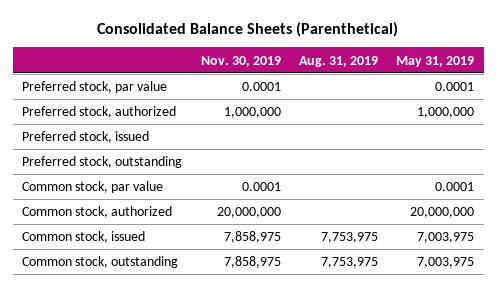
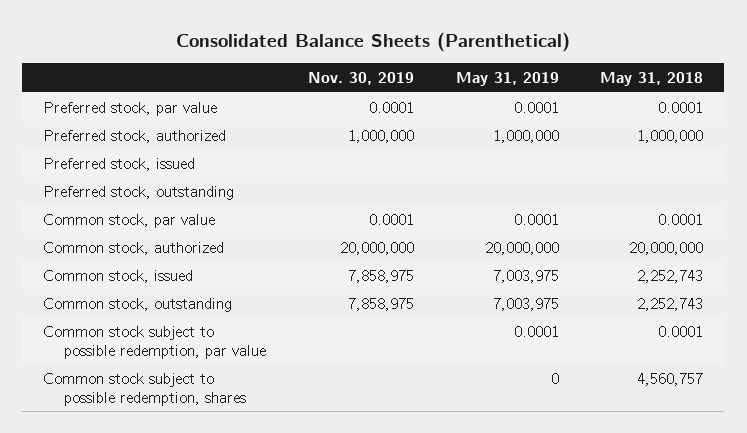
- | Nov. 30, 2019 | Aug. 31, 2019 | May 31, 2019
+ | Nov. 30, 2019 | May 31, 2019 | May 31, 2018
+ Common stock subject to possible redemption, par value | | 0.0001 | 0.0001
+ Common stock subject to possible redemption, shares | | 0 | 4,560,757

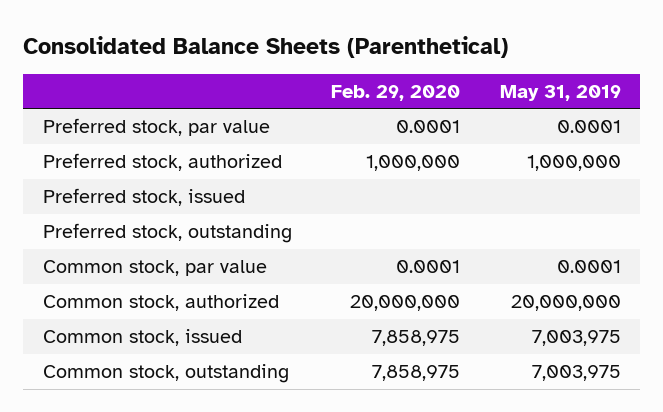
- | Nov. 30, 2019 | May 31, 2019 | May 31, 2018
+ | Feb. 29, 2020 | May 31, 2019
- Common stock subject to possible redemption, par value | | 0.0001 | 0.0001
- Common stock subject to possible redemption, shares | | 0 | 4,560,757

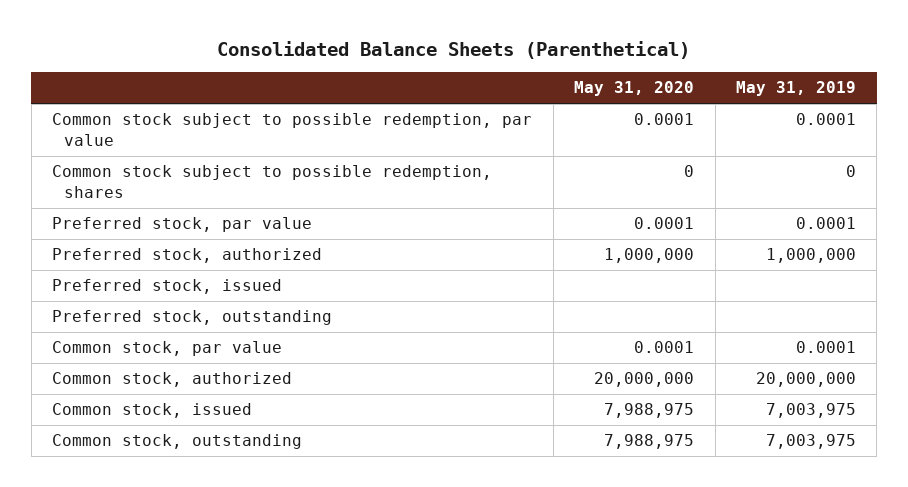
- | Feb. 29, 2020 | May 31, 2019
+ | May 31, 2020 | May 31, 2019
+ Common stock subject to possible redemption, par value | 0.0001 | 0.0001
+ Common stock subject to possible redemption, shares | 0 | 0

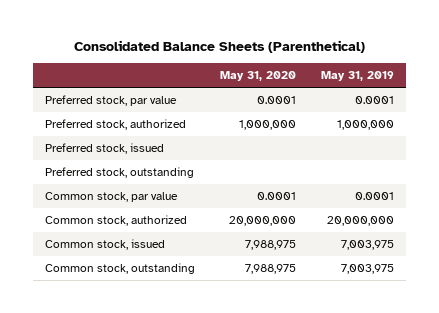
- Common stock subject to possible redemption, par value | 0.0001 | 0.0001
- Common stock subject to possible redemption, shares | 0 | 0

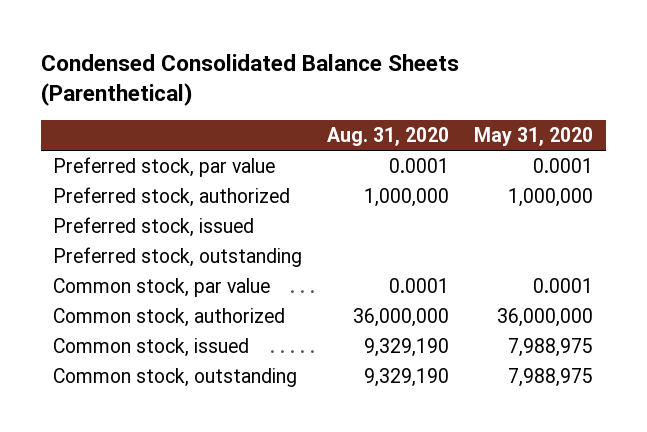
- Consolidated Balance Sheets (Parenthetical)
+ Condensed Consolidated Balance Sheets (Parenthetical)
- | May 31, 2020 | May 31, 2019
+ | Aug. 31, 2020 | May 31, 2020
- Common stock, authorized | 20,000,000 | 20,000,000
+ Common stock, authorized | 36,000,000 | 36,000,000

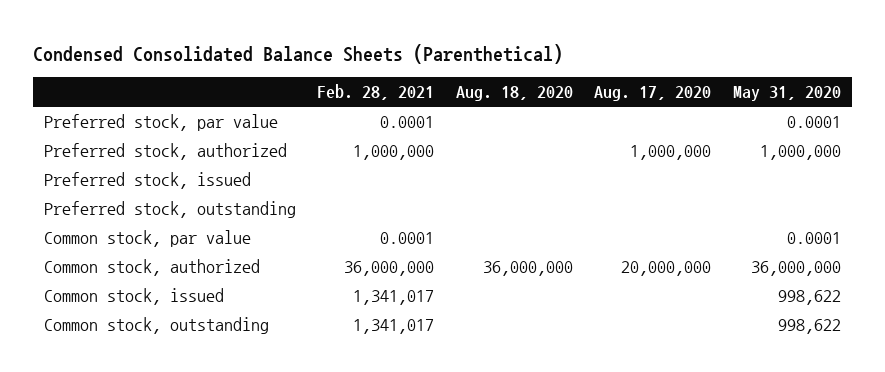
- | Aug. 31, 2020 | May 31, 2020
+ | Feb. 28, 2021 | Aug. 18, 2020 | Aug. 17, 2020 | May 31, 2020
- Common stock, issued | 9,329,190 | 7,988,975
- Common stock, outstanding | 9,329,190 | 7,988,975
+ Common stock, issued | 1,341,017 | | | 998,622
+ Common stock, outstanding | 1,341,017 | | | 998,622

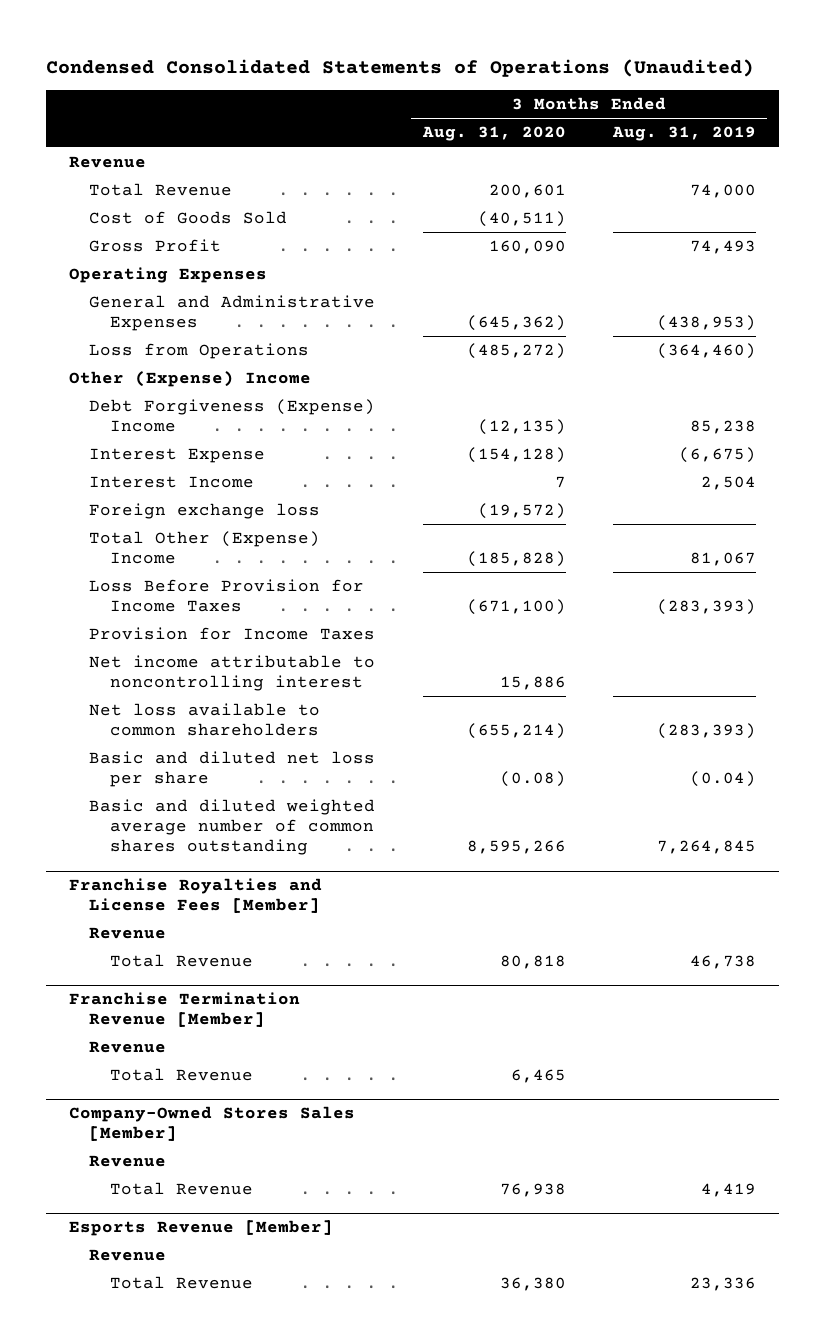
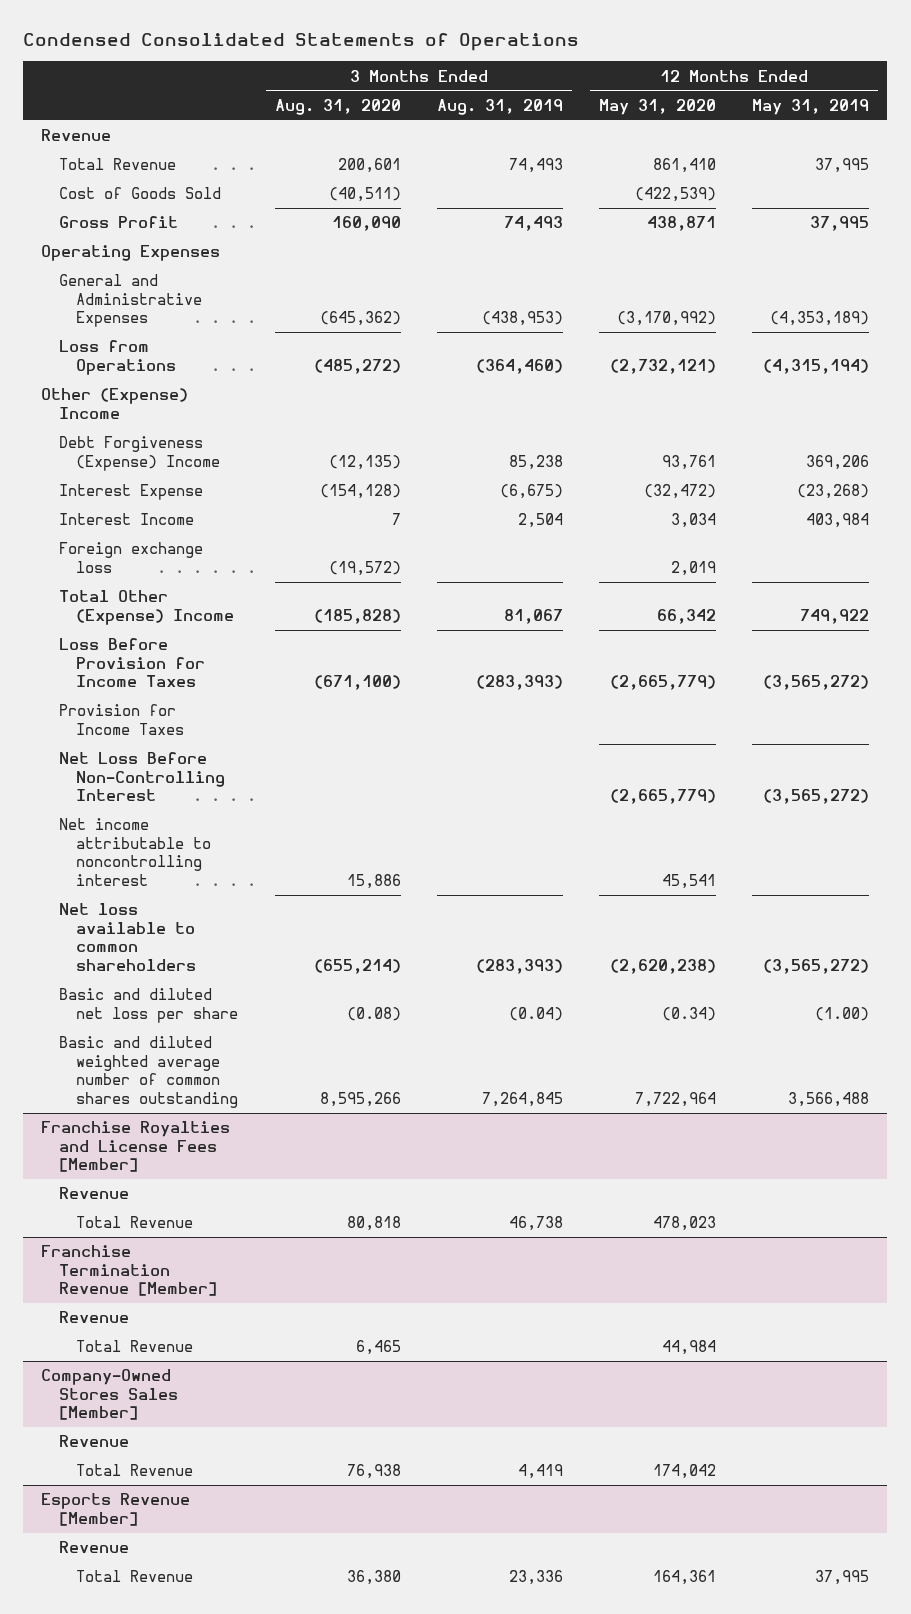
- Condensed Consolidated Statements of Operations (Unaudited)
+ Condensed Consolidated Statements of Operations
- | 3 Months Ended Aug. 31, 2020 | 3 Months Ended Aug. 31, 2019
+ | 3 Months Ended Aug. 31, 2020 | 3 Months Ended Aug. 31, 2019 | 12 Months Ended May 31, 2020 | 12 Months Ended May 31, 2019
- Total Revenue | 200,601 | 74,000
+ Total Revenue | 200,601 | 74,493 | 861,410 | 37,995
+ Net Loss Before Non-Controlling Interest | | | (2,665,779) | (3,565,272)

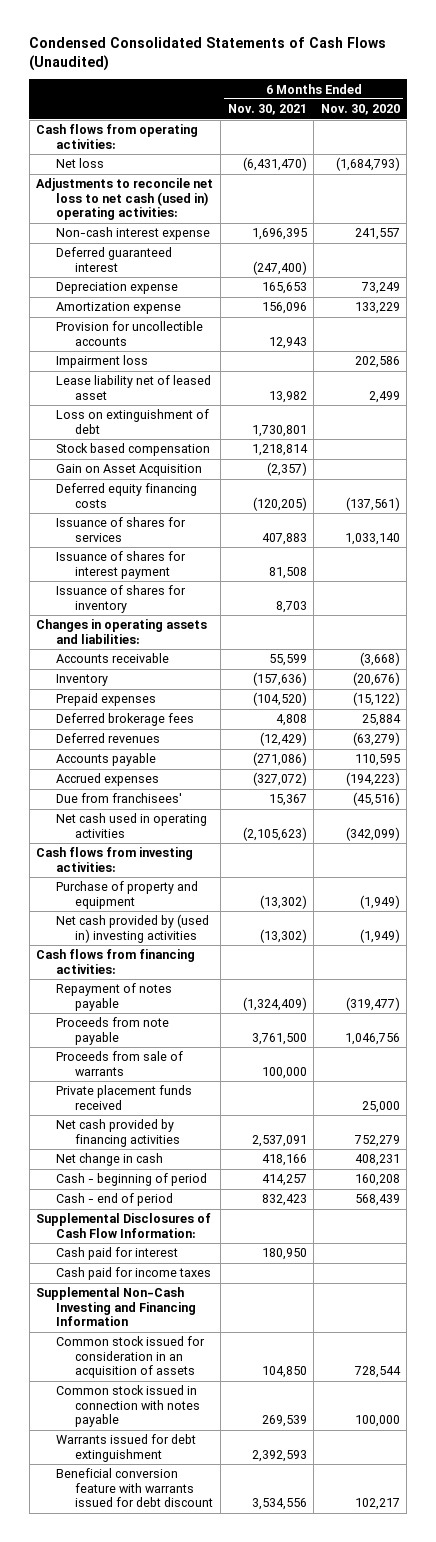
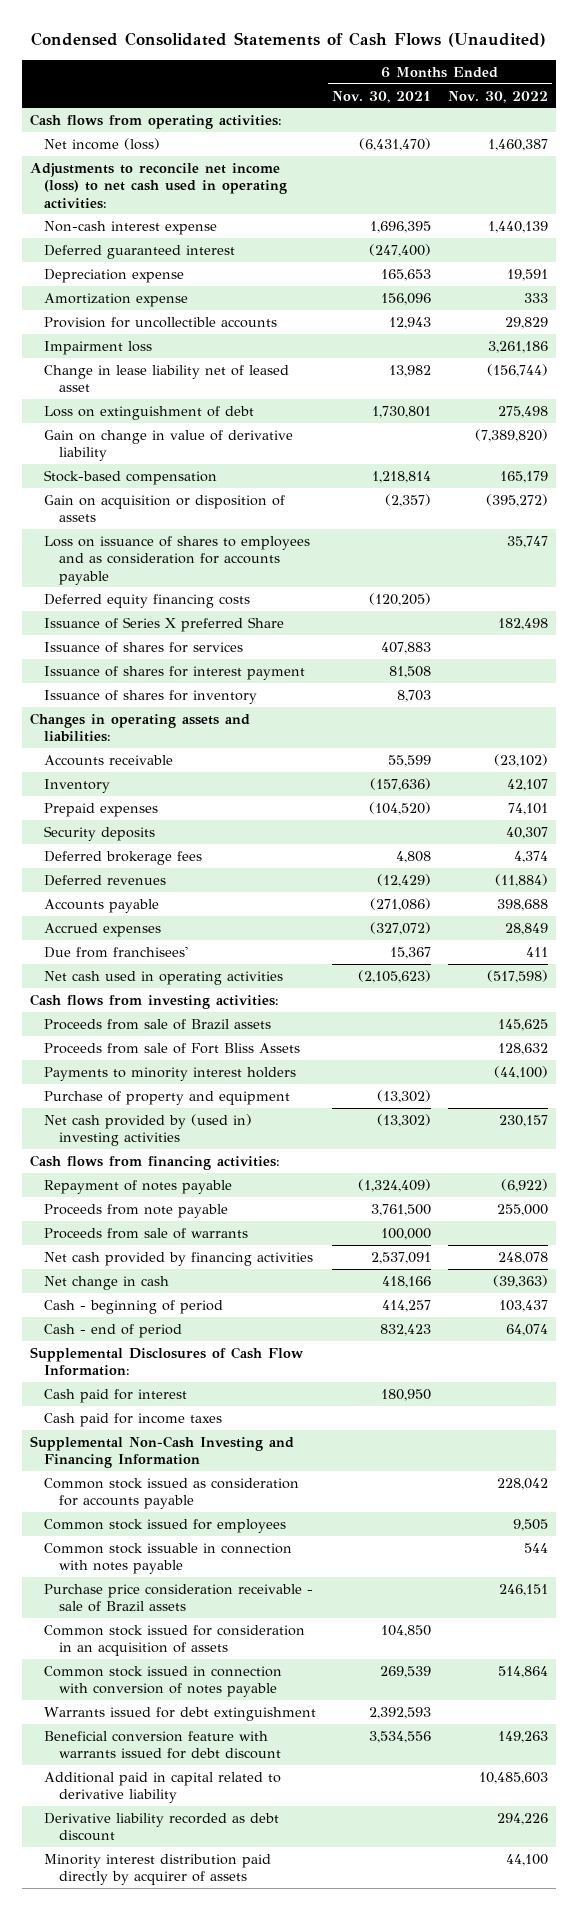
- | 6 Months Ended Nov. 30, 2021 | 6 Months Ended Nov. 30, 2020
+ | 6 Months Ended Nov. 30, 2021 | 6 Months Ended Nov. 30, 2022
- Net loss | (6,431,470) | (1,684,793)
- Adjustments to reconcile net loss to net cash (used in) operating activities:
+ Net income (loss) | (6,431,470) | 1,460,387
+ Adjustments to reconcile net income (loss) to net cash used in operating activities:
- Lease liability net of leased asset | 13,982 | 2,499
+ Change in lease liability net of leased asset | 13,982 | (156,744)
- Stock based compensation | 1,218,814 |
- Gain on Asset Acquisition | (2,357) |
+ Gain on change in value of derivative liability | | (7,389,820)
+ Stock-based compensation | 1,218,814 | 165,179
+ Gain on acquisition or disposition of assets | (2,357) | (395,272)
+ Loss on issuance of shares to employees and as consideration for accounts payable | | 35,747
+ Issuance of Series X preferred Share | | 182,498
+ Security deposits | | 40,307
+ Proceeds from sale of Brazil assets | | 145,625
+ Proceeds from sale of Fort Bliss Assets | | 128,632
+ Payments to minority interest holders | | (44,100)
- Private placement funds received | | 25,000
+ Common stock issued as consideration for accounts payable | | 228,042
+ Common stock issued for employees | | 9,505
+ Common stock issuable in connection with notes payable | | 544
+ Purchase price consideration receivable - sale of Brazil assets | | 246,151
- Common stock issued in connection with notes payable | 269,539 | 100,000
+ Common stock issued in connection with conversion of notes payable | 269,539 | 514,864
+ Additional paid in capital related to derivative liability | | 10,485,603
+ Derivative liability recorded as debt discount | | 294,226
+ Minority interest distribution paid directly by acquirer of assets | | 44,100

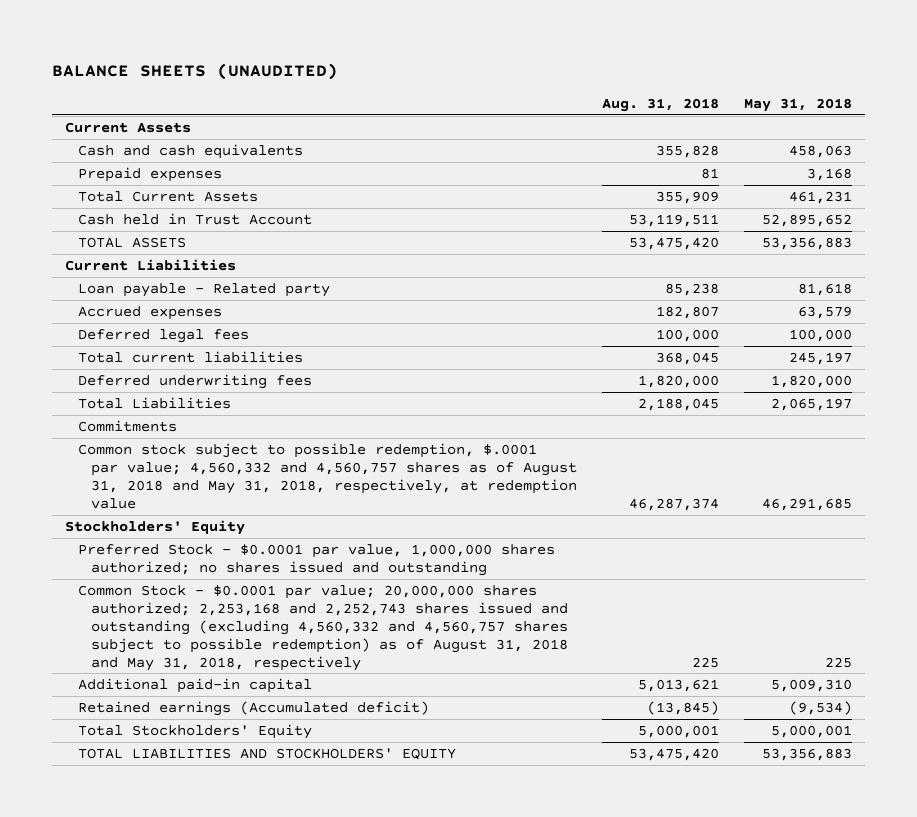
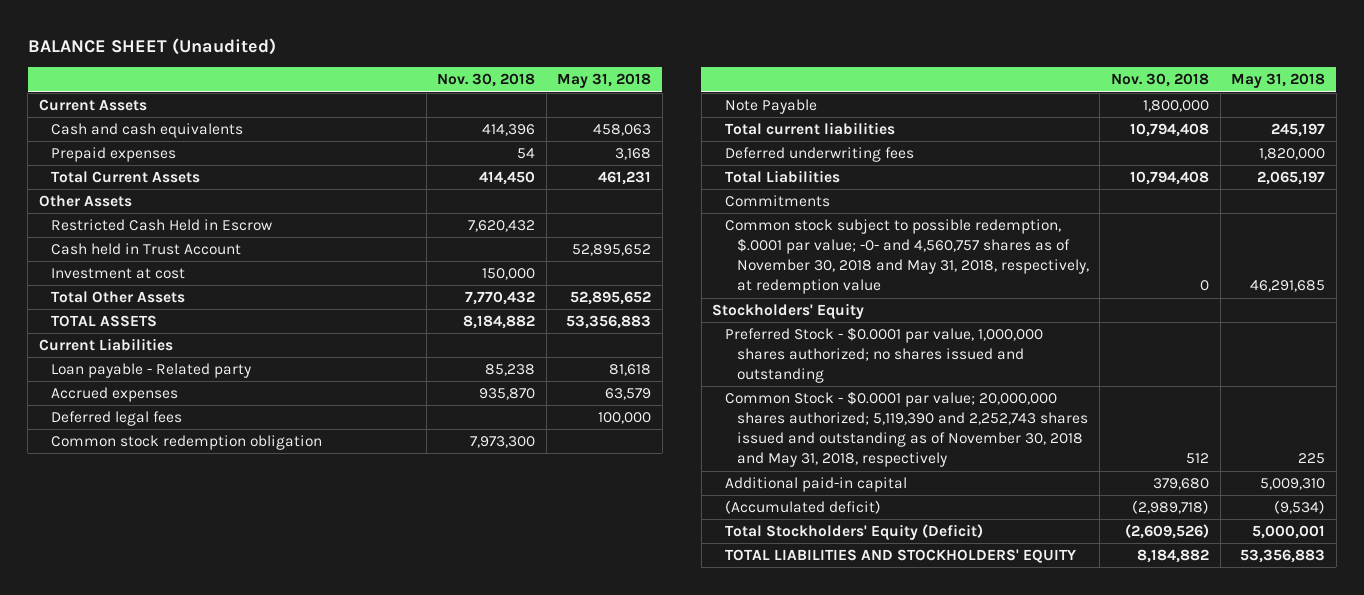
- BALANCE SHEETS (UNAUDITED)
+ BALANCE SHEET (Unaudited)
- | Aug. 31, 2018 | May 31, 2018
+ | Nov. 30, 2018 | May 31, 2018
+ Other Assets
+ Restricted Cash Held in Escrow | 7,620,432 |
+ Investment at cost | 150,000 |
+ Total Other Assets | 7,770,432 | 52,895,652
+ Common stock redemption obligation | 7,973,300 |
+ Note Payable | 1,800,000 |
- Common stock subject to possible redemption, $.0001 par value; 4,560,332 and 4,560,757 shares as of August 31, 2018 and May 31, 2018, respectively, at redemption value | 46,287,374 | 46,291,685
+ Common stock subject to possible redemption, $.0001 par value; -0- and 4,560,757 shares as of November 30, 2018 and May 31, 2018, respectively, at redemption value | 0 | 46,291,685
- Common Stock - $0.0001 par value; 20,000,000 shares authorized; 2,253,168 and 2,252,743 shares issued and outstanding (excluding 4,560,332 and 4,560,757 shares subject to possible redemption) as of August 31, 2018 and May 31, 2018, respectively | 225 | 225
+ Common Stock - $0.0001 par value; 20,000,000 shares authorized; 5,119,390 and 2,252,743 shares issued and outstanding as of November 30, 2018 and May 31, 2018, respectively | 512 | 225
- Retained earnings (Accumulated deficit) | (13,845) | (9,534)
- Total Stockholders' Equity | 5,000,001 | 5,000,001
+ (Accumulated deficit) | (2,989,718) | (9,534)
+ Total Stockholders' Equity (Deficit) | (2,609,526) | 5,000,001

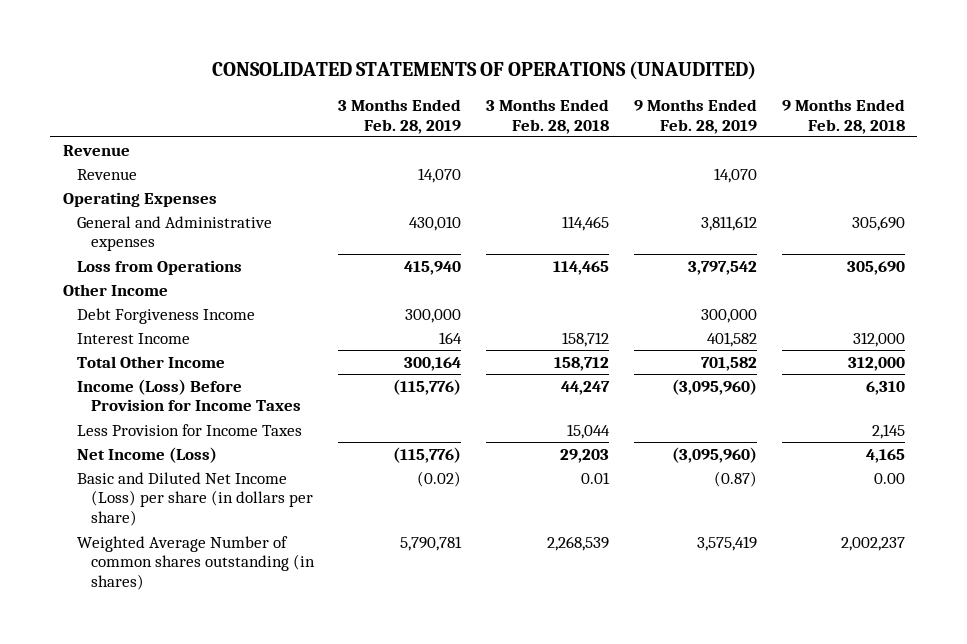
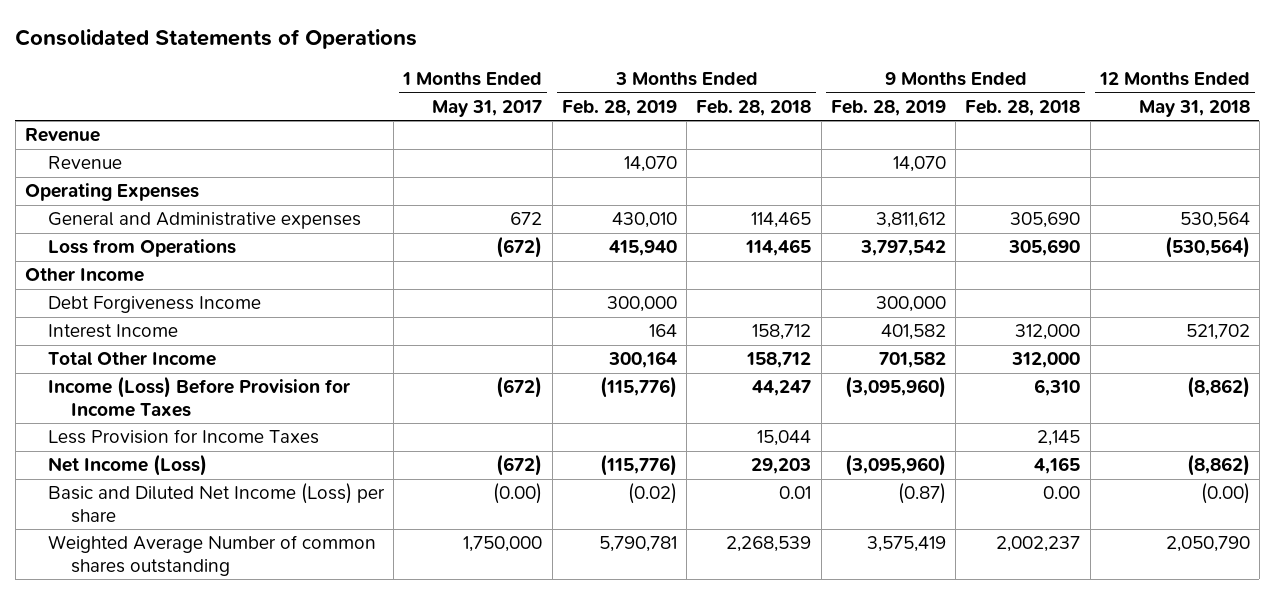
- CONSOLIDATED STATEMENTS OF OPERATIONS (UNAUDITED)
+ Consolidated Statements of Operations
- | 3 Months Ended Feb. 28, 2019 | 3 Months Ended Feb. 28, 2018 | 9 Months Ended Feb. 28, 2019 | 9 Months Ended Feb. 28, 2018
+ | 1 Months Ended May 31, 2017 | 3 Months Ended Feb. 28, 2019 | 3 Months Ended Feb. 28, 2018 | 9 Months Ended Feb. 28, 2019 | 9 Months Ended Feb. 28, 2018 | 12 Months Ended May 31, 2018
- Basic and Diluted Net Income (Loss) per share (in dollars per share) | (0.02) | 0.01 | (0.87) | 0.00
- Weighted Average Number of common shares outstanding (in shares) | 5,790,781 | 2,268,539 | 3,575,419 | 2,002,237
+ Basic and Diluted Net Income (Loss) per share | (0.00) | (0.02) | 0.01 | (0.87) | 0.00 | (0.00)
+ Weighted Average Number of common shares outstanding | 1,750,000 | 5,790,781 | 2,268,539 | 3,575,419 | 2,002,237 | 2,050,790

